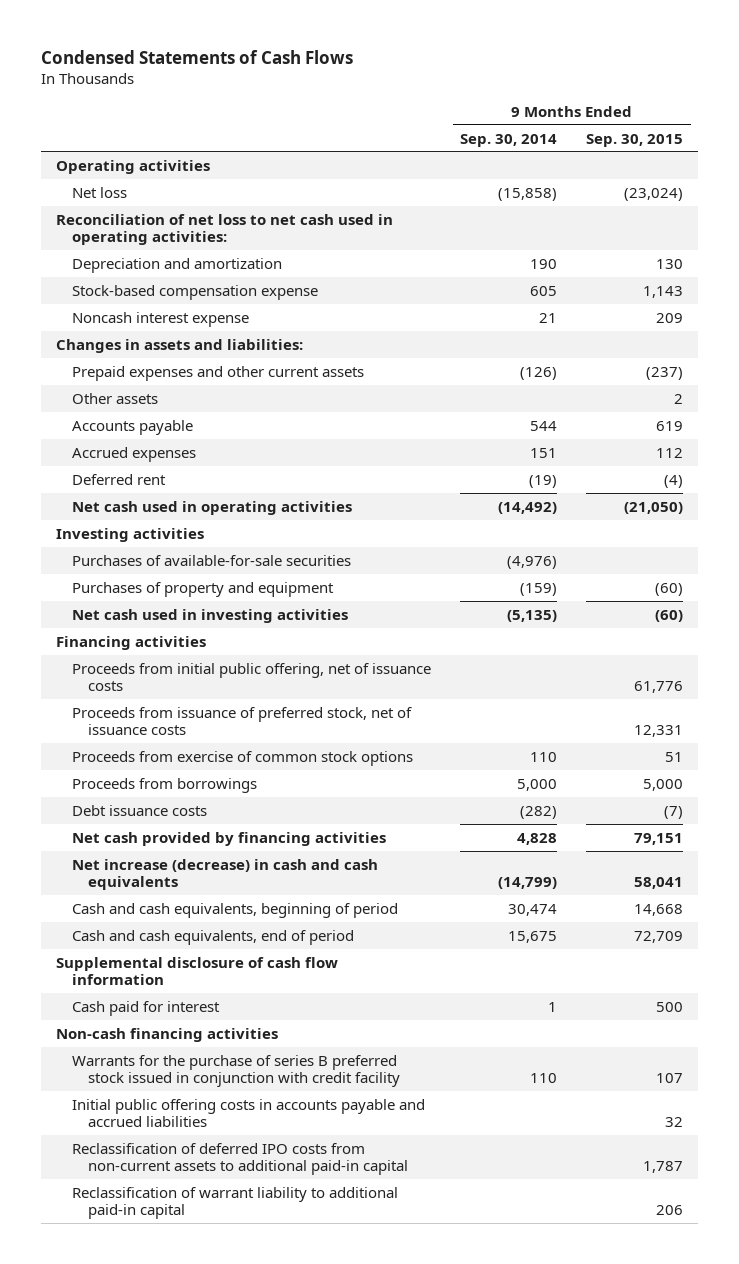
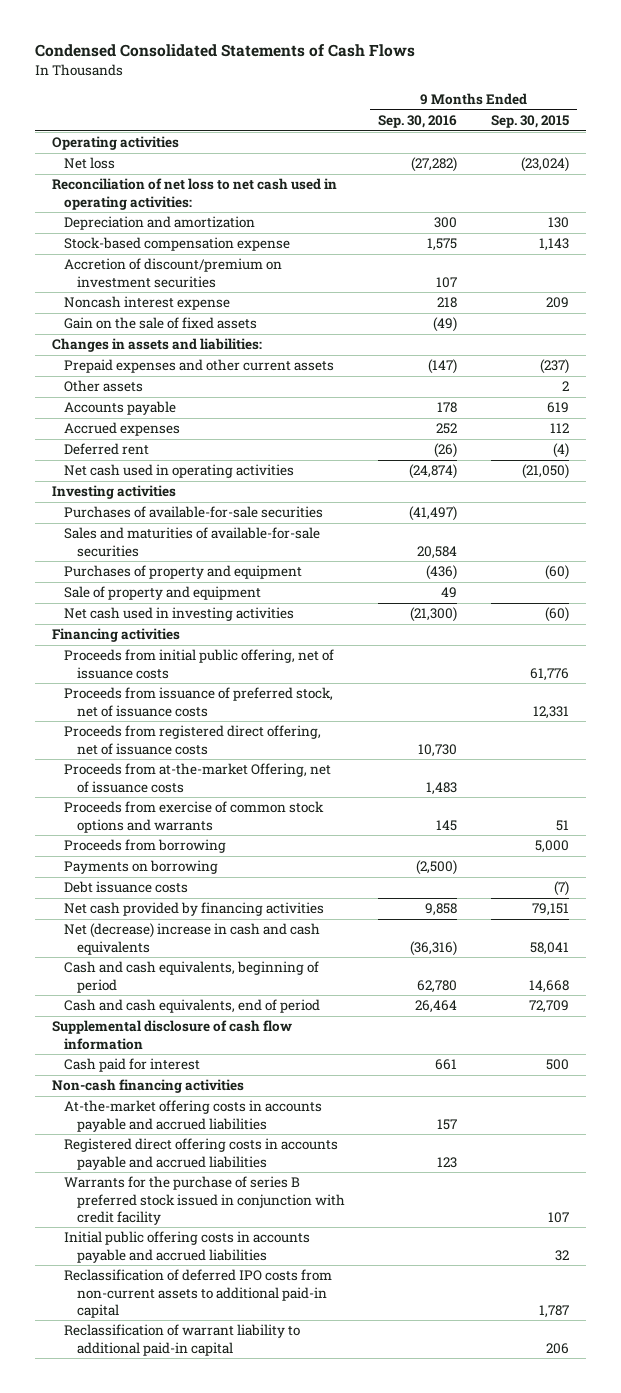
- Condensed Statements of Cash Flows
+ Condensed Consolidated Statements of Cash Flows
- | 9 Months Ended Sep. 30, 2014 | 9 Months Ended Sep. 30, 2015
+ | 9 Months Ended Sep. 30, 2016 | 9 Months Ended Sep. 30, 2015
+ Accretion of discount/premium on investment securities | 107 |
+ Gain on the sale of fixed assets | (49) |
+ Sales and maturities of available-for-sale securities | 20,584 |
+ Sale of property and equipment | 49 |
- Proceeds from exercise of common stock options | 110 | 51
- Proceeds from borrowings | 5,000 | 5,000
+ Proceeds from registered direct offering, net of issuance costs | 10,730 |
+ Proceeds from at-the-market Offering, net of issuance costs | 1,483 |
+ Proceeds from exercise of common stock options and warrants | 145 | 51
+ Proceeds from borrowing | | 5,000
+ Payments on borrowing | (2,500) |
- Net increase (decrease) in cash and cash equivalents | (14,799) | 58,041
+ Net (decrease) increase in cash and cash equivalents | (36,316) | 58,041
+ At-the-market offering costs in accounts payable and accrued liabilities | 157 |
+ Registered direct offering costs in accounts payable and accrued liabilities | 123 |

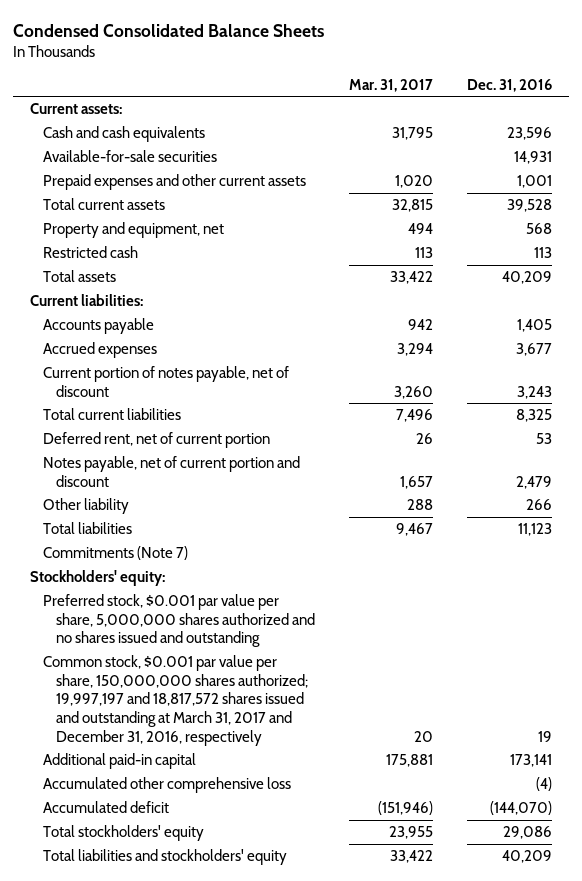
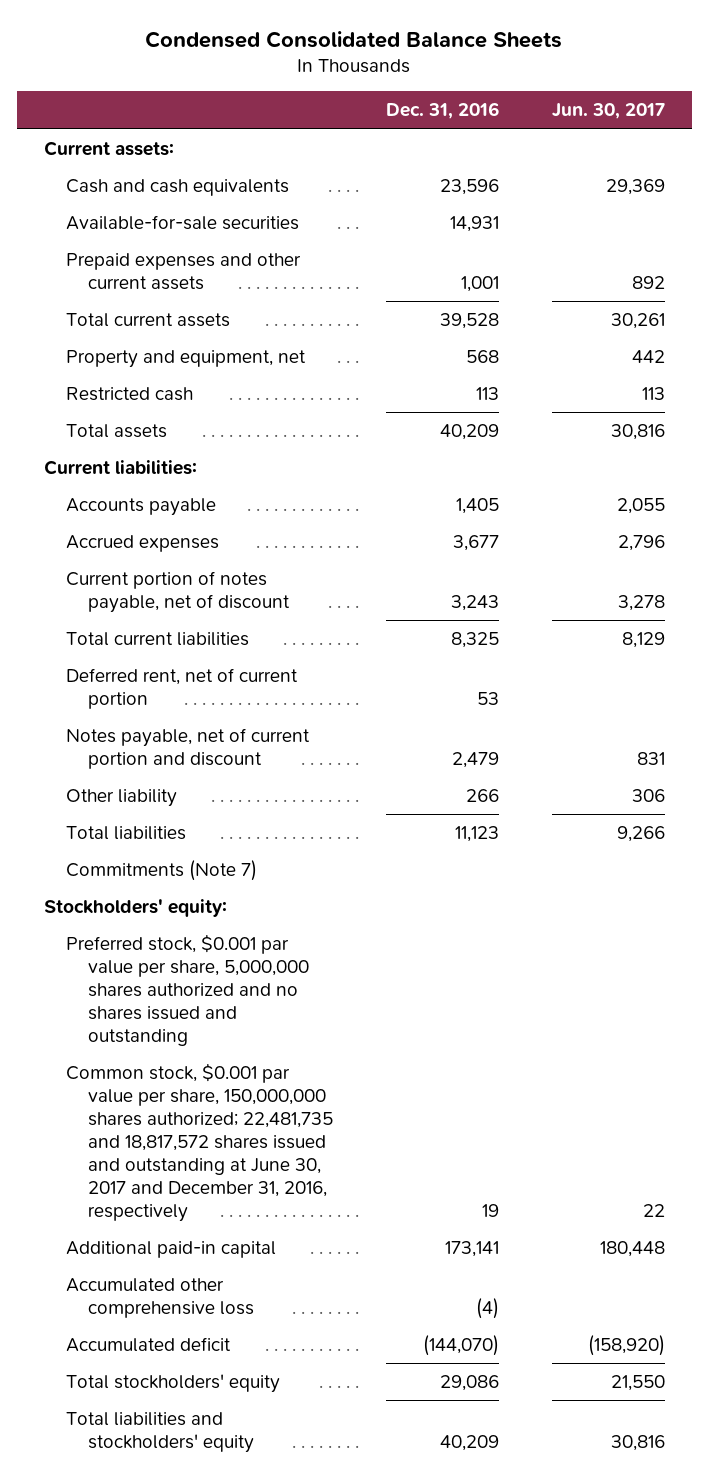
- | Mar. 31, 2017 | Dec. 31, 2016
+ | Dec. 31, 2016 | Jun. 30, 2017
- Common stock, $0.001 par value per share, 150,000,000 shares authorized; 19,997,197 and 18,817,572 shares issued and outstanding at March 31, 2017 and December 31, 2016, respectively | 20 | 19
+ Common stock, $0.001 par value per share, 150,000,000 shares authorized; 22,481,735 and 18,817,572 shares issued and outstanding at June 30, 2017 and December 31, 2016, respectively | 19 | 22

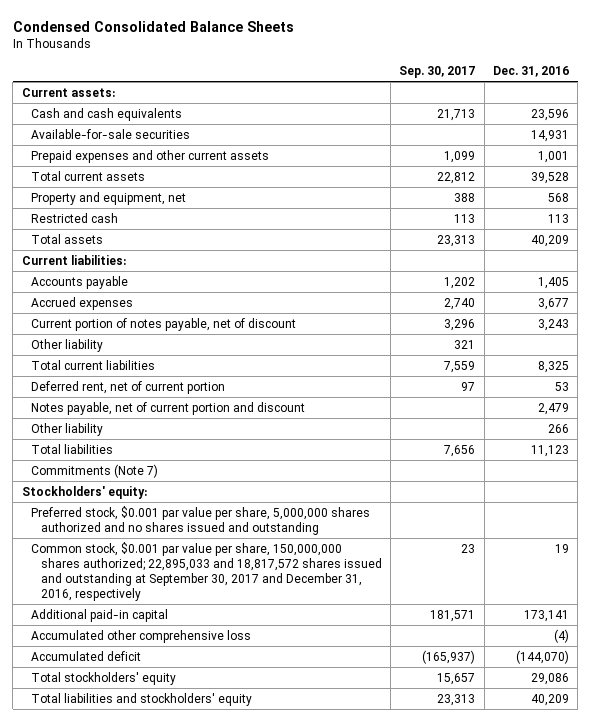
- | Dec. 31, 2016 | Jun. 30, 2017
+ | Sep. 30, 2017 | Dec. 31, 2016
+ Other liability | 321 |
- Common stock, $0.001 par value per share, 150,000,000 shares authorized; 22,481,735 and 18,817,572 shares issued and outstanding at June 30, 2017 and December 31, 2016, respectively | 19 | 22
+ Common stock, $0.001 par value per share, 150,000,000 shares authorized; 22,895,033 and 18,817,572 shares issued and outstanding at September 30, 2017 and December 31, 2016, respectively | 23 | 19

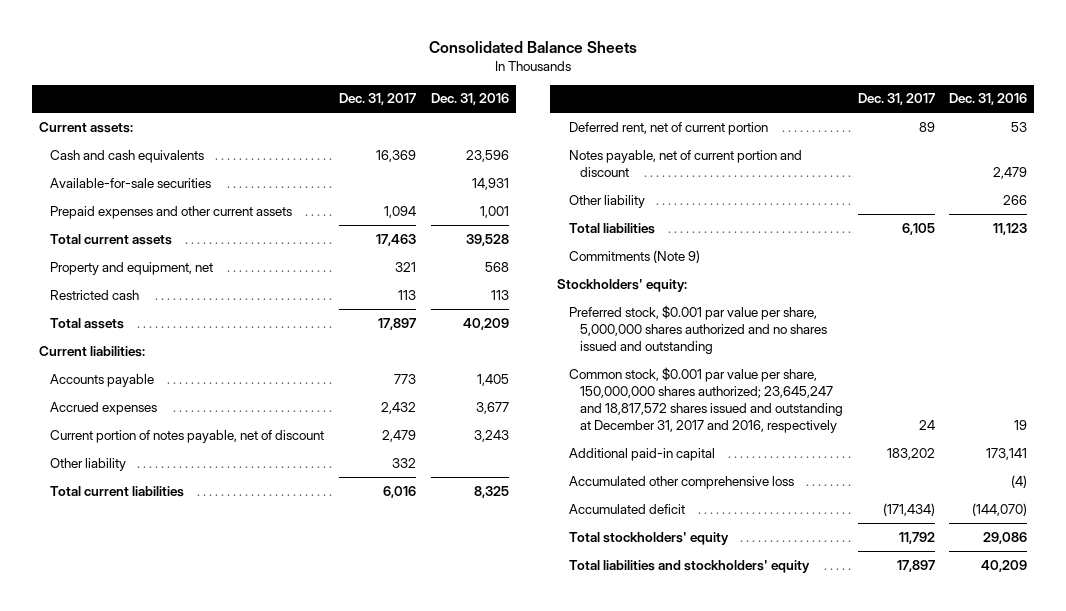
- Condensed Consolidated Balance Sheets
+ Consolidated Balance Sheets
- | Sep. 30, 2017 | Dec. 31, 2016
+ | Dec. 31, 2017 | Dec. 31, 2016
- Commitments (Note 7)
+ Commitments (Note 9)
- Common stock, $0.001 par value per share, 150,000,000 shares authorized; 22,895,033 and 18,817,572 shares issued and outstanding at September 30, 2017 and December 31, 2016, respectively | 23 | 19
+ Common stock, $0.001 par value per share, 150,000,000 shares authorized; 23,645,247 and 18,817,572 shares issued and outstanding at December 31, 2017 and 2016, respectively | 24 | 19

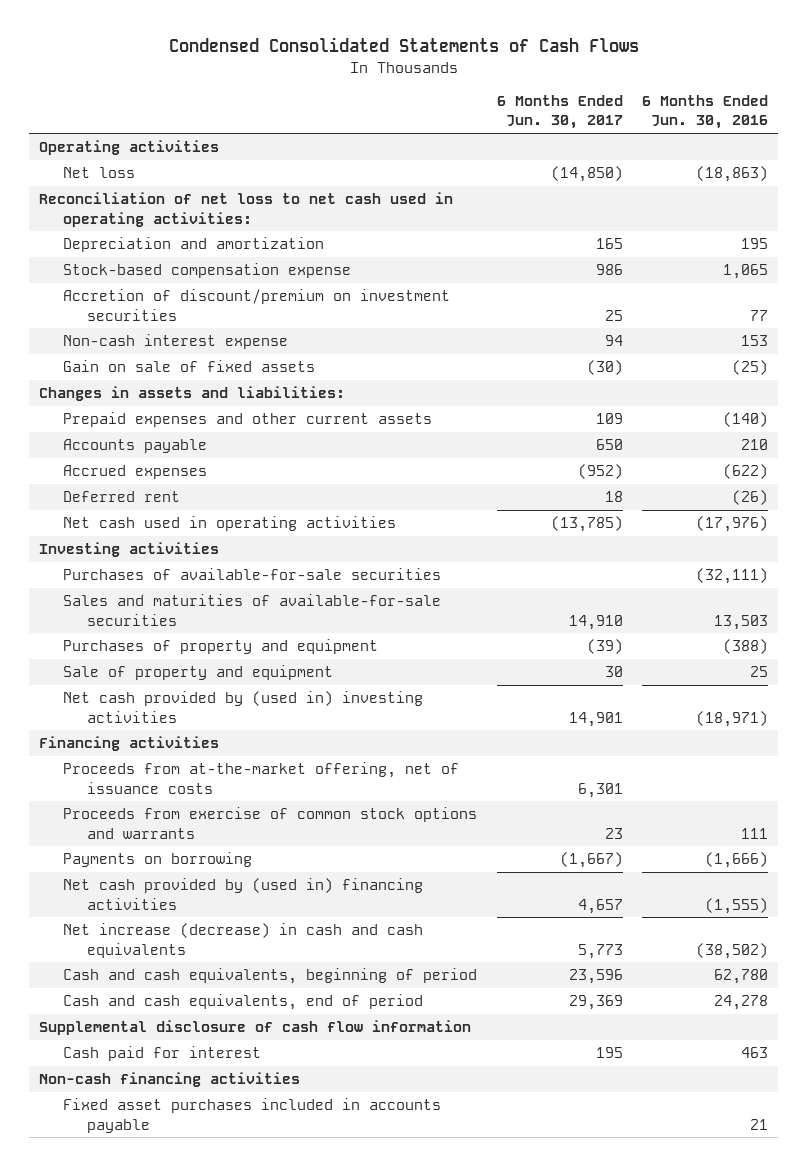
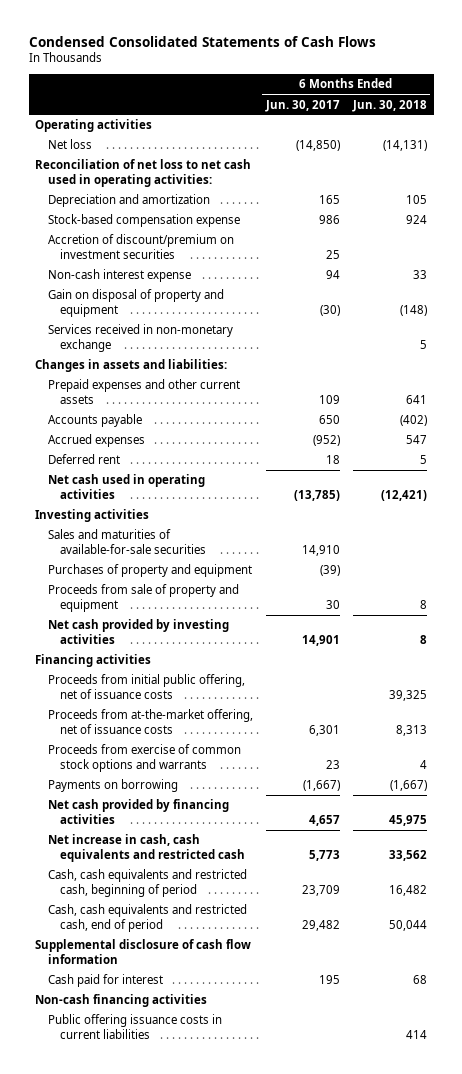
- | 6 Months Ended Jun. 30, 2017 | 6 Months Ended Jun. 30, 2016
+ | 6 Months Ended Jun. 30, 2017 | 6 Months Ended Jun. 30, 2018
- Gain on sale of fixed assets | (30) | (25)
+ Gain on disposal of property and equipment | (30) | (148)
+ Services received in non-monetary exchange | | 5
- Purchases of available-for-sale securities | | (32,111)
- Sale of property and equipment | 30 | 25
- Net cash provided by (used in) investing activities | 14,901 | (18,971)
+ Proceeds from sale of property and equipment | 30 | 8
+ Net cash provided by investing activities | 14,901 | 8
+ Proceeds from initial public offering, net of issuance costs | | 39,325
- Net cash provided by (used in) financing activities | 4,657 | (1,555)
- Net increase (decrease) in cash and cash equivalents | 5,773 | (38,502)
- Cash and cash equivalents, beginning of period | 23,596 | 62,780
- Cash and cash equivalents, end of period | 29,369 | 24,278
+ Net cash provided by financing activities | 4,657 | 45,975
+ Net increase in cash, cash equivalents and restricted cash | 5,773 | 33,562
+ Cash, cash equivalents and restricted cash, beginning of period | 23,709 | 16,482
+ Cash, cash equivalents and restricted cash, end of period | 29,482 | 50,044
- Fixed asset purchases included in accounts payable | | 21
+ Public offering issuance costs in current liabilities | | 414

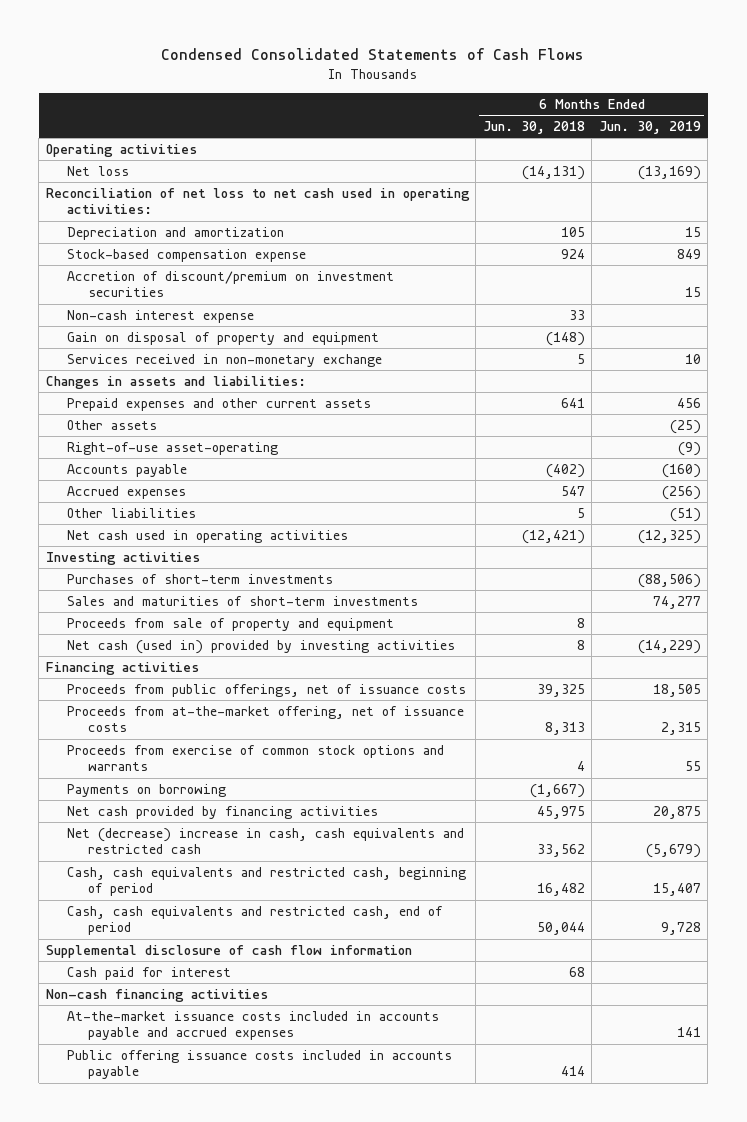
- | 6 Months Ended Jun. 30, 2017 | 6 Months Ended Jun. 30, 2018
+ | 6 Months Ended Jun. 30, 2018 | 6 Months Ended Jun. 30, 2019
+ Other assets | | (25)
+ Right-of-use asset-operating | | (9)
- Deferred rent | 18 | 5
+ Other liabilities | 5 | (51)
- Sales and maturities of available-for-sale securities | 14,910 |
- Purchases of property and equipment | (39) |
+ Purchases of short-term investments | | (88,506)
+ Sales and maturities of short-term investments | | 74,277
- Net cash provided by investing activities | 14,901 | 8
+ Net cash (used in) provided by investing activities | 8 | (14,229)
- Proceeds from initial public offering, net of issuance costs | | 39,325
+ Proceeds from public offerings, net of issuance costs | 39,325 | 18,505
- Net increase in cash, cash equivalents and restricted cash | 5,773 | 33,562
+ Net (decrease) increase in cash, cash equivalents and restricted cash | 33,562 | (5,679)
- Public offering issuance costs in current liabilities | | 414
+ At-the-market issuance costs included in accounts payable and accrued expenses | | 141
+ Public offering issuance costs included in accounts payable | 414 |

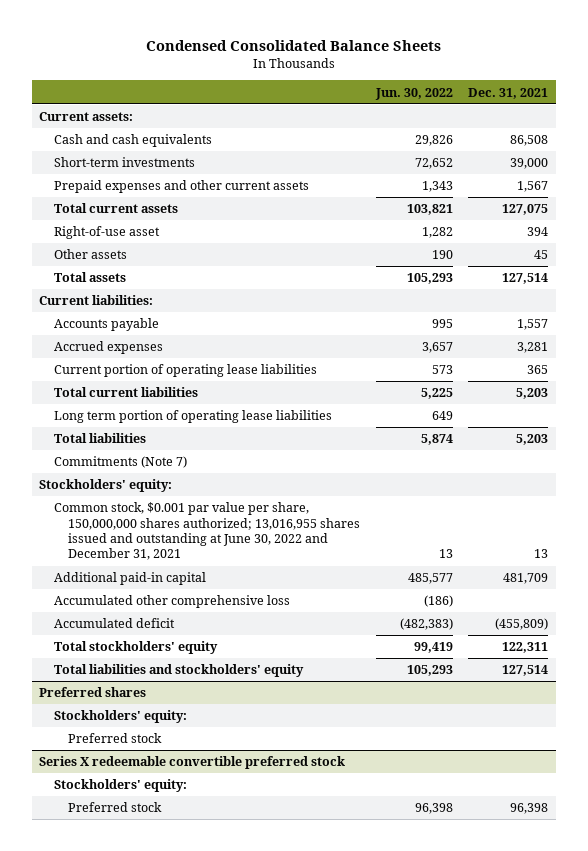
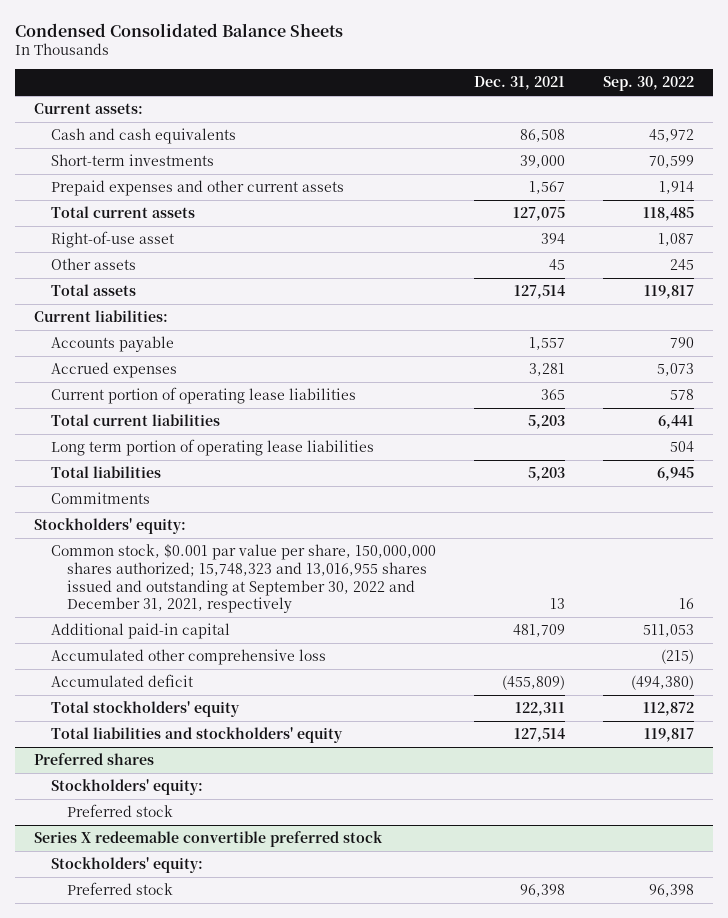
- | Jun. 30, 2022 | Dec. 31, 2021
+ | Dec. 31, 2021 | Sep. 30, 2022
- Commitments (Note 7)
+ Commitments
- Common stock, $0.001 par value per share, 150,000,000 shares authorized; 13,016,955 shares issued and outstanding at June 30, 2022 and December 31, 2021 | 13 | 13
+ Common stock, $0.001 par value per share, 150,000,000 shares authorized; 15,748,323 and 13,016,955 shares issued and outstanding at September 30, 2022 and December 31, 2021, respectively | 13 | 16

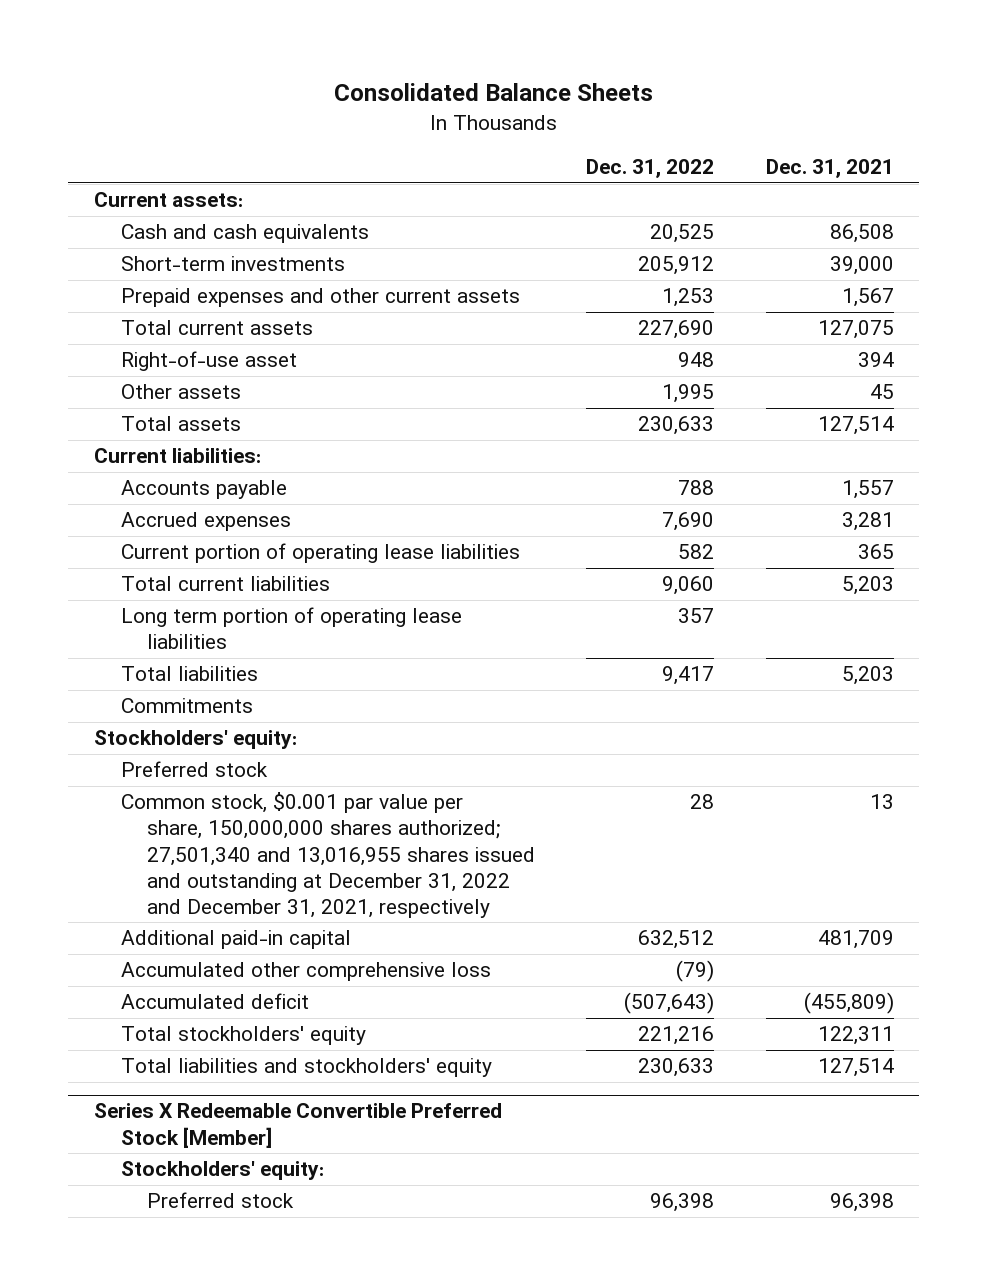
- Condensed Consolidated Balance Sheets
+ Consolidated Balance Sheets
- | Dec. 31, 2021 | Sep. 30, 2022
+ | Dec. 31, 2022 | Dec. 31, 2021
- Common stock, $0.001 par value per share, 150,000,000 shares authorized; 15,748,323 and 13,016,955 shares issued and outstanding at September 30, 2022 and December 31, 2021, respectively | 13 | 16
+ Preferred stock
+ Common stock, $0.001 par value per share, 150,000,000 shares authorized; 27,501,340 and 13,016,955 shares issued and outstanding at December 31, 2022 and December 31, 2021, respectively | 28 | 13
- Preferred shares
- Stockholders' equity:
- Preferred stock
- Series X redeemable convertible preferred stock
+ Series X Redeemable Convertible Preferred Stock [Member]

